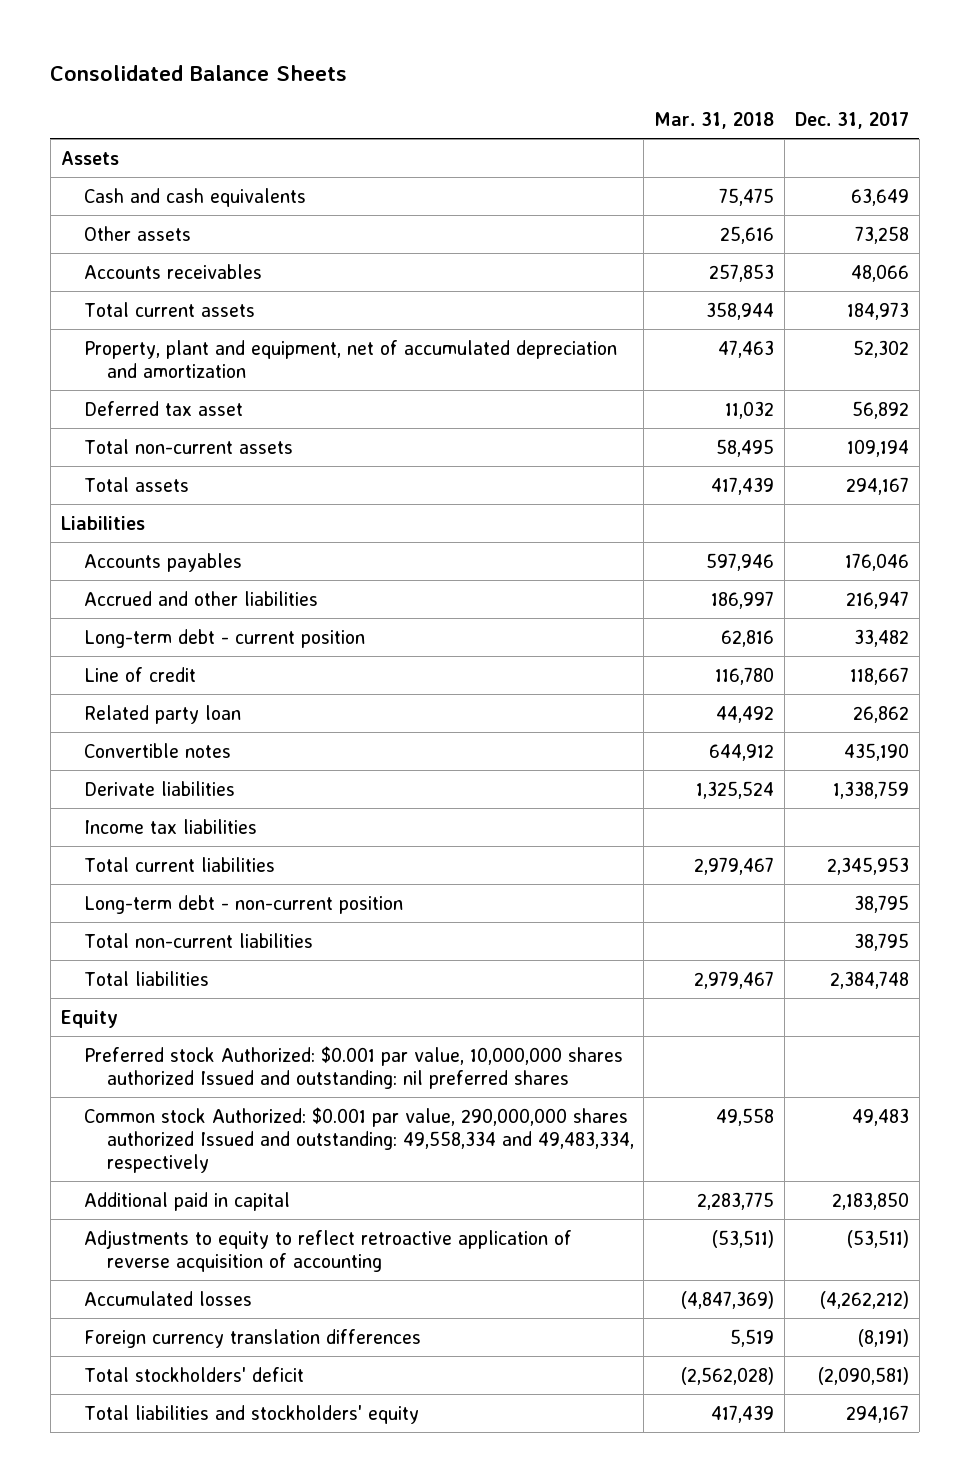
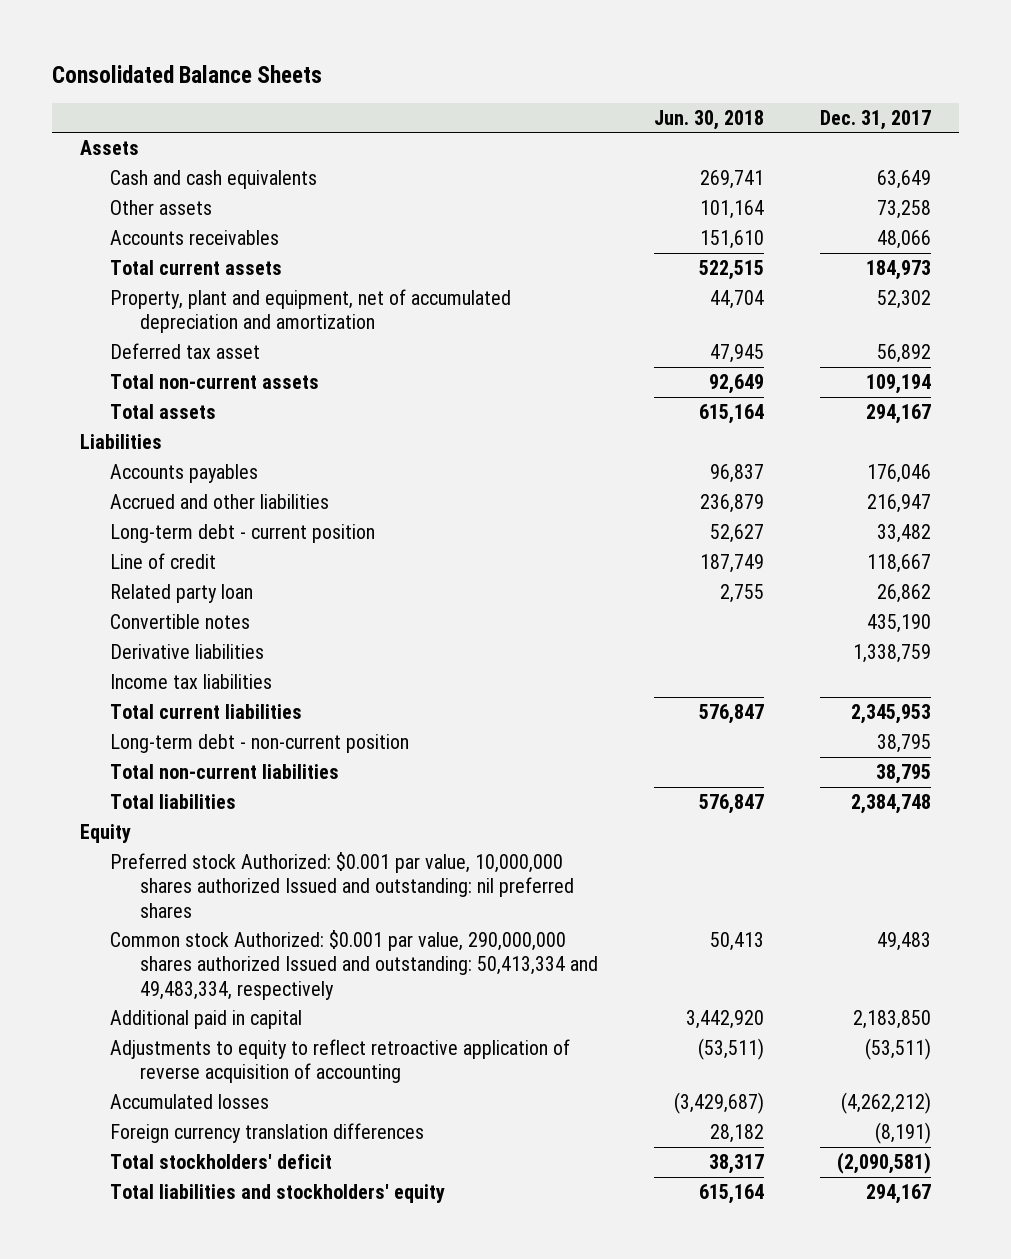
- | Mar. 31, 2018 | Dec. 31, 2017
+ | Jun. 30, 2018 | Dec. 31, 2017
- Derivate liabilities | 1,325,524 | 1,338,759
+ Derivative liabilities | | 1,338,759
- Common stock Authorized: $0.001 par value, 290,000,000 shares authorized Issued and outstanding: 49,558,334 and 49,483,334, respectively | 49,558 | 49,483
+ Common stock Authorized: $0.001 par value, 290,000,000 shares authorized Issued and outstanding: 50,413,334 and 49,483,334, respectively | 50,413 | 49,483

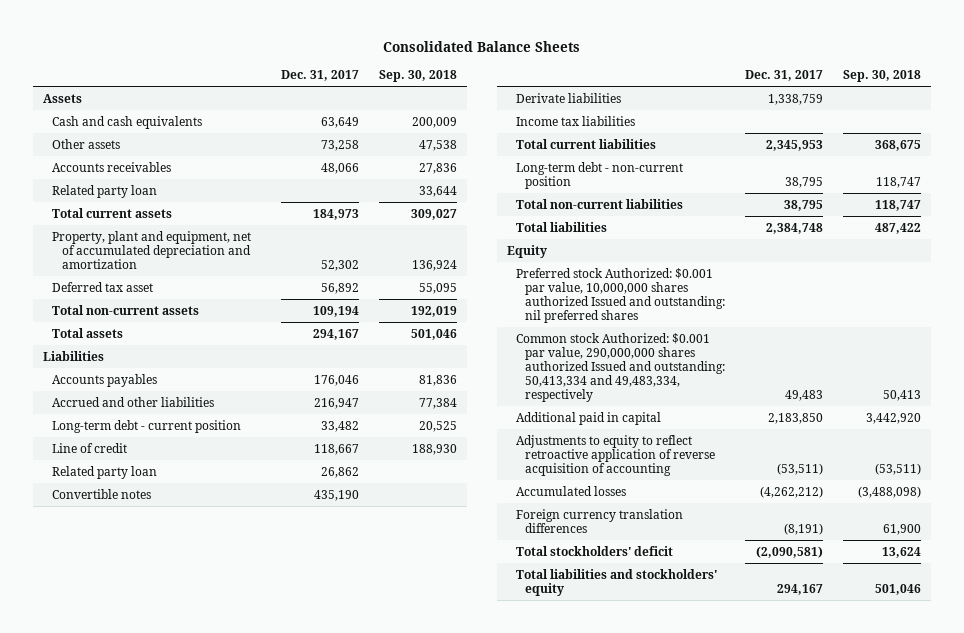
- | Jun. 30, 2018 | Dec. 31, 2017
+ | Dec. 31, 2017 | Sep. 30, 2018
+ Related party loan | | 33,644
- Derivative liabilities | | 1,338,759
+ Derivate liabilities | 1,338,759 |

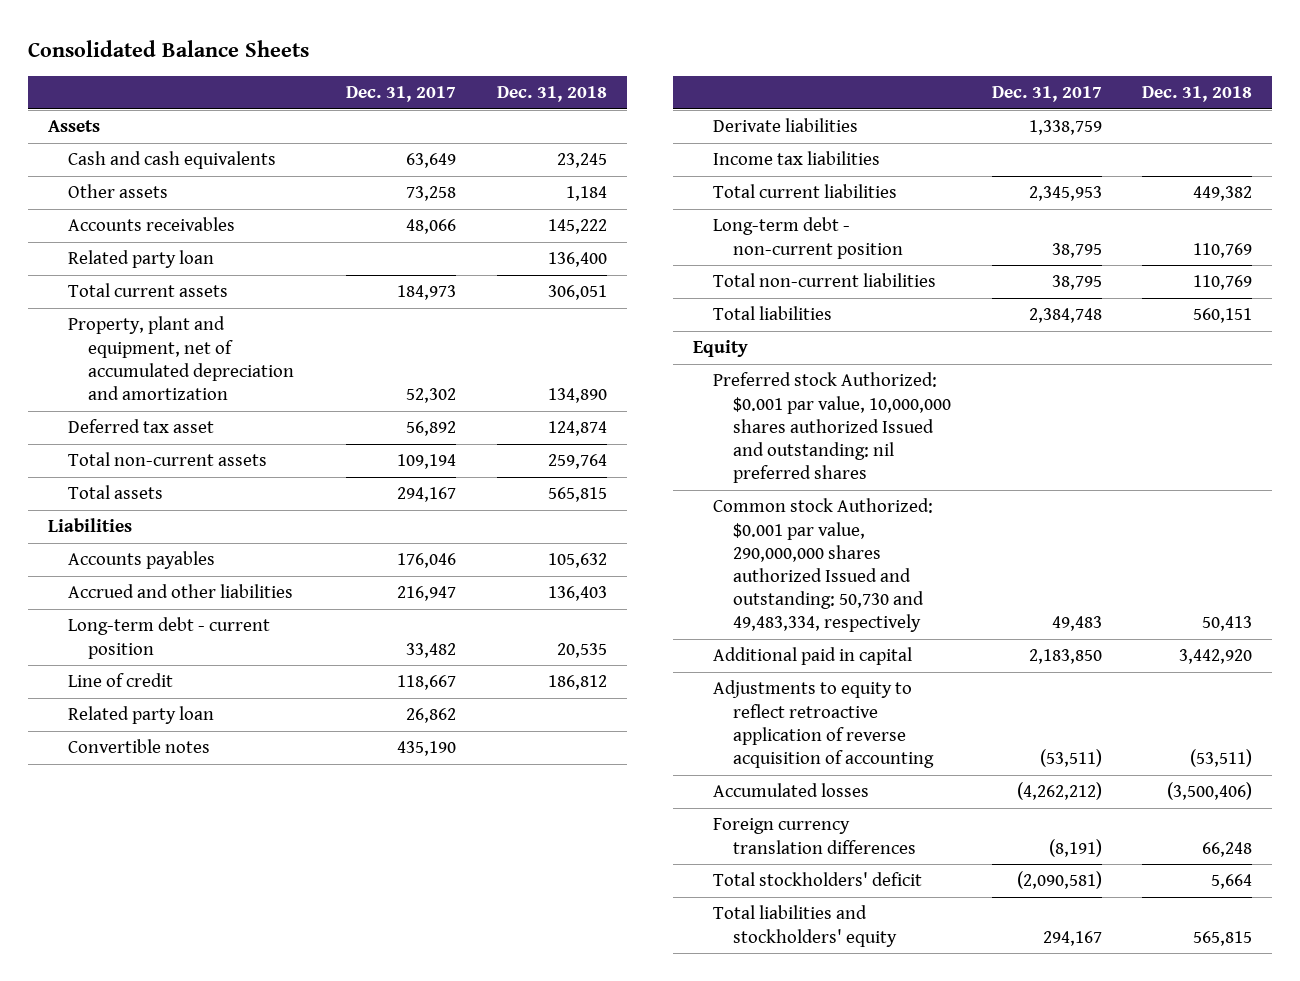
- | Dec. 31, 2017 | Sep. 30, 2018
+ | Dec. 31, 2017 | Dec. 31, 2018
- Common stock Authorized: $0.001 par value, 290,000,000 shares authorized Issued and outstanding: 50,413,334 and 49,483,334, respectively | 49,483 | 50,413
+ Common stock Authorized: $0.001 par value, 290,000,000 shares authorized Issued and outstanding: 50,730 and 49,483,334, respectively | 49,483 | 50,413

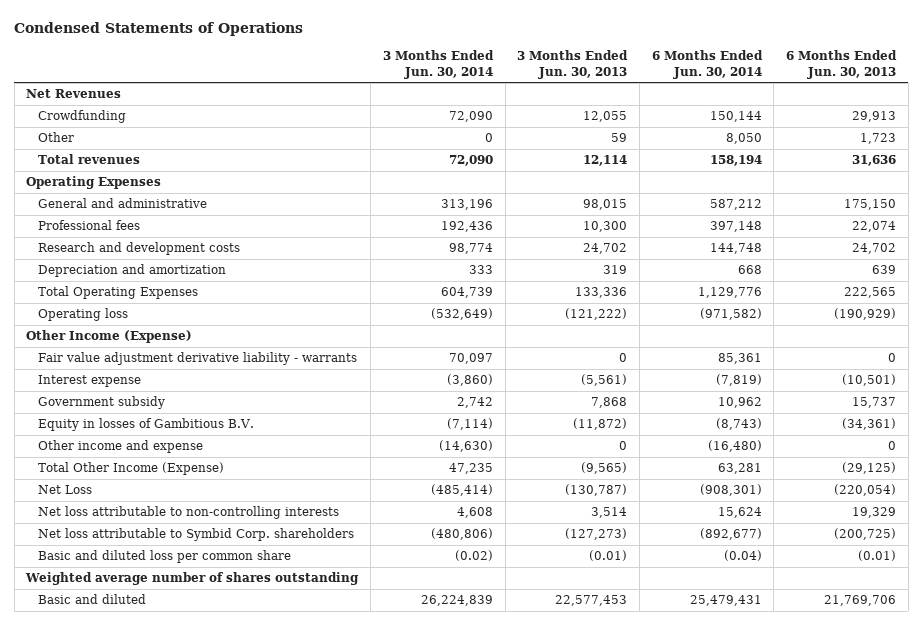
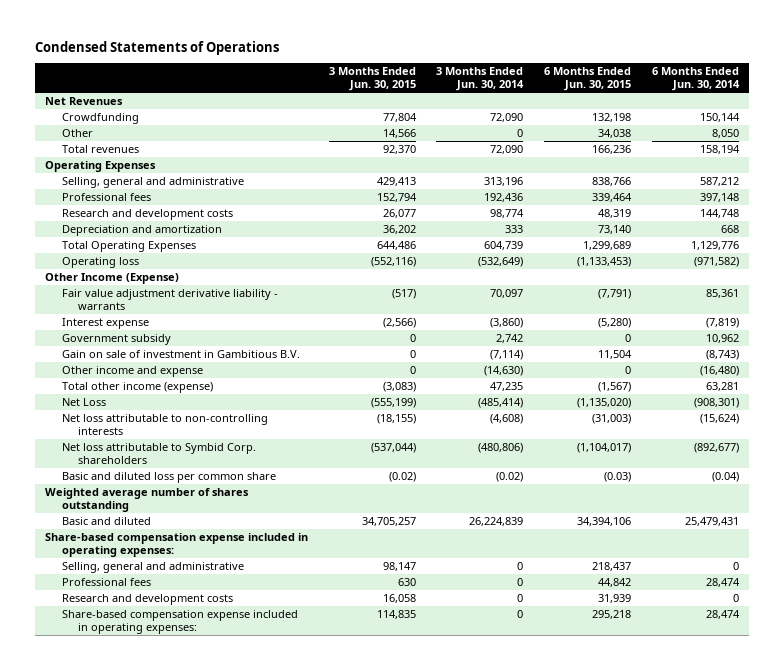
- | 3 Months Ended Jun. 30, 2014 | 3 Months Ended Jun. 30, 2013 | 6 Months Ended Jun. 30, 2014 | 6 Months Ended Jun. 30, 2013
+ | 3 Months Ended Jun. 30, 2015 | 3 Months Ended Jun. 30, 2014 | 6 Months Ended Jun. 30, 2015 | 6 Months Ended Jun. 30, 2014
- General and administrative | 313,196 | 98,015 | 587,212 | 175,150
+ Selling, general and administrative | 429,413 | 313,196 | 838,766 | 587,212
- Equity in losses of Gambitious B.V. | (7,114) | (11,872) | (8,743) | (34,361)
+ Gain on sale of investment in Gambitious B.V. | 0 | (7,114) | 11,504 | (8,743)
- Total Other Income (Expense) | 47,235 | (9,565) | 63,281 | (29,125)
+ Total other income (expense) | (3,083) | 47,235 | (1,567) | 63,281
- Net loss attributable to non-controlling interests | 4,608 | 3,514 | 15,624 | 19,329
+ Net loss attributable to non-controlling interests | (18,155) | (4,608) | (31,003) | (15,624)
+ Share-based compensation expense included in operating expenses:
+ Selling, general and administrative | 98,147 | 0 | 218,437 | 0
+ Professional fees | 630 | 0 | 44,842 | 28,474
+ Research and development costs | 16,058 | 0 | 31,939 | 0
+ Share-based compensation expense included in operating expenses: | 114,835 | 0 | 295,218 | 28,474

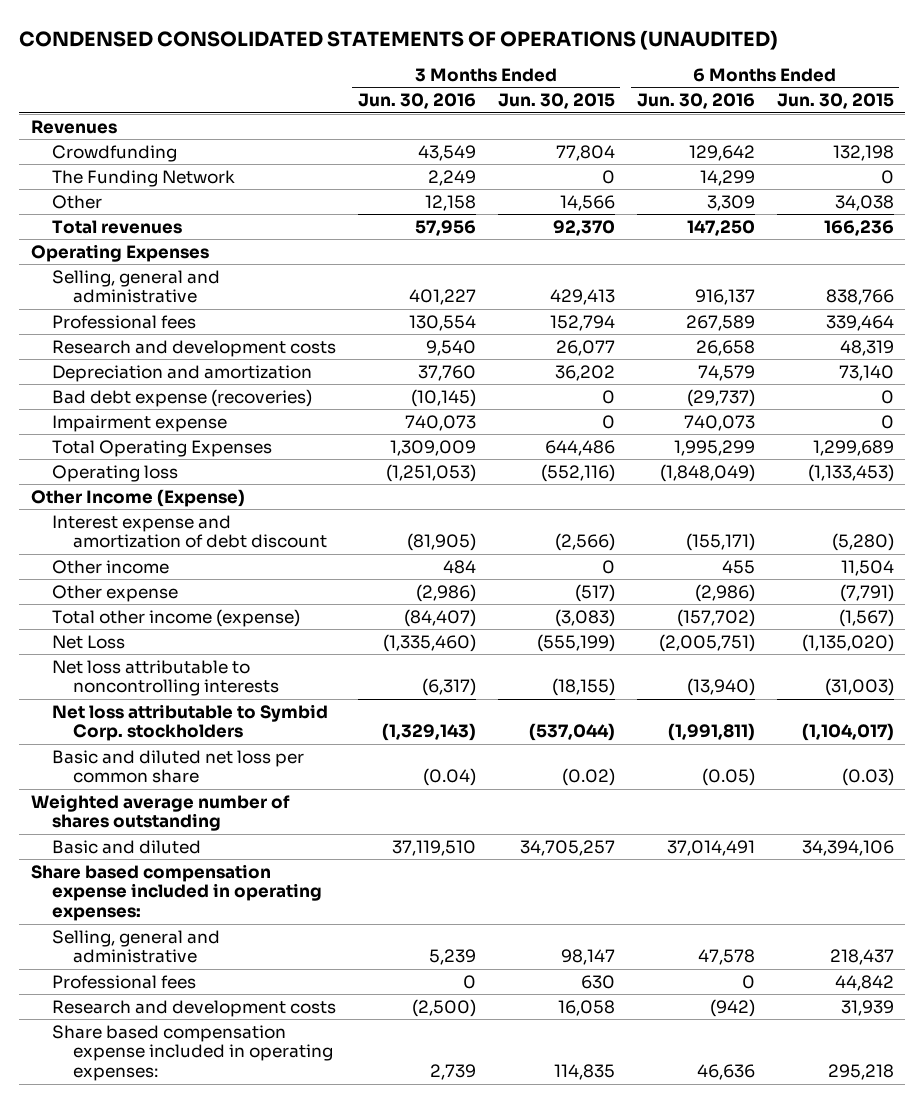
- Condensed Statements of Operations
+ CONDENSED CONSOLIDATED STATEMENTS OF OPERATIONS (UNAUDITED)
- | 3 Months Ended Jun. 30, 2015 | 3 Months Ended Jun. 30, 2014 | 6 Months Ended Jun. 30, 2015 | 6 Months Ended Jun. 30, 2014
+ | 3 Months Ended Jun. 30, 2016 | 3 Months Ended Jun. 30, 2015 | 6 Months Ended Jun. 30, 2016 | 6 Months Ended Jun. 30, 2015
- Net Revenues
+ Revenues
+ The Funding Network | 2,249 | 0 | 14,299 | 0
+ Bad debt expense (recoveries) | (10,145) | 0 | (29,737) | 0
+ Impairment expense | 740,073 | 0 | 740,073 | 0
- Fair value adjustment derivative liability - warrants | (517) | 70,097 | (7,791) | 85,361
- Interest expense | (2,566) | (3,860) | (5,280) | (7,819)
- Government subsidy | 0 | 2,742 | 0 | 10,962
- Gain on sale of investment in Gambitious B.V. | 0 | (7,114) | 11,504 | (8,743)
- Other income and expense | 0 | (14,630) | 0 | (16,480)
+ Interest expense and amortization of debt discount | (81,905) | (2,566) | (155,171) | (5,280)
+ Other income | 484 | 0 | 455 | 11,504
+ Other expense | (2,986) | (517) | (2,986) | (7,791)
- Net loss attributable to non-controlling interests | (18,155) | (4,608) | (31,003) | (15,624)
- Net loss attributable to Symbid Corp. shareholders | (537,044) | (480,806) | (1,104,017) | (892,677)
- Basic and diluted loss per common share | (0.02) | (0.02) | (0.03) | (0.04)
+ Net loss attributable to noncontrolling interests | (6,317) | (18,155) | (13,940) | (31,003)
+ Net loss attributable to Symbid Corp. stockholders | (1,329,143) | (537,044) | (1,991,811) | (1,104,017)
+ Basic and diluted net loss per common share | (0.04) | (0.02) | (0.05) | (0.03)
- Share-based compensation expense included in operating expenses:
+ Share based compensation expense included in operating expenses:
- Share-based compensation expense included in operating expenses: | 114,835 | 0 | 295,218 | 28,474
+ Share based compensation expense included in operating expenses: | 2,739 | 114,835 | 46,636 | 295,218

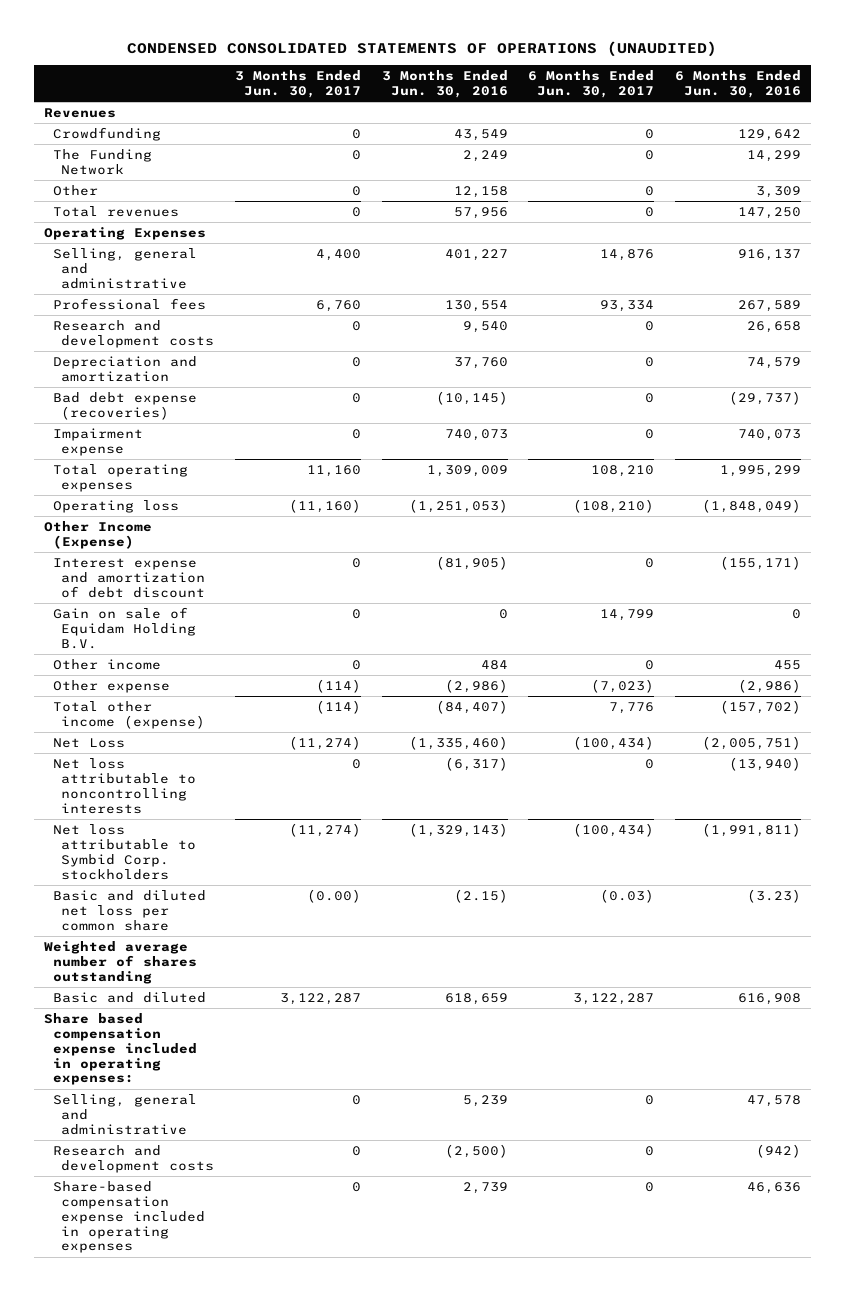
- | 3 Months Ended Jun. 30, 2016 | 3 Months Ended Jun. 30, 2015 | 6 Months Ended Jun. 30, 2016 | 6 Months Ended Jun. 30, 2015
+ | 3 Months Ended Jun. 30, 2017 | 3 Months Ended Jun. 30, 2016 | 6 Months Ended Jun. 30, 2017 | 6 Months Ended Jun. 30, 2016
- Total Operating Expenses | 1,309,009 | 644,486 | 1,995,299 | 1,299,689
+ Total operating expenses | 11,160 | 1,309,009 | 108,210 | 1,995,299
+ Gain on sale of Equidam Holding B.V. | 0 | 0 | 14,799 | 0
- Basic and diluted net loss per common share | (0.04) | (0.02) | (0.05) | (0.03)
+ Basic and diluted net loss per common share | (0.00) | (2.15) | (0.03) | (3.23)
- Basic and diluted | 37,119,510 | 34,705,257 | 37,014,491 | 34,394,106
+ Basic and diluted | 3,122,287 | 618,659 | 3,122,287 | 616,908
- Professional fees | 0 | 630 | 0 | 44,842
- Share based compensation expense included in operating expenses: | 2,739 | 114,835 | 46,636 | 295,218
+ Share-based compensation expense included in operating expenses | 0 | 2,739 | 0 | 46,636

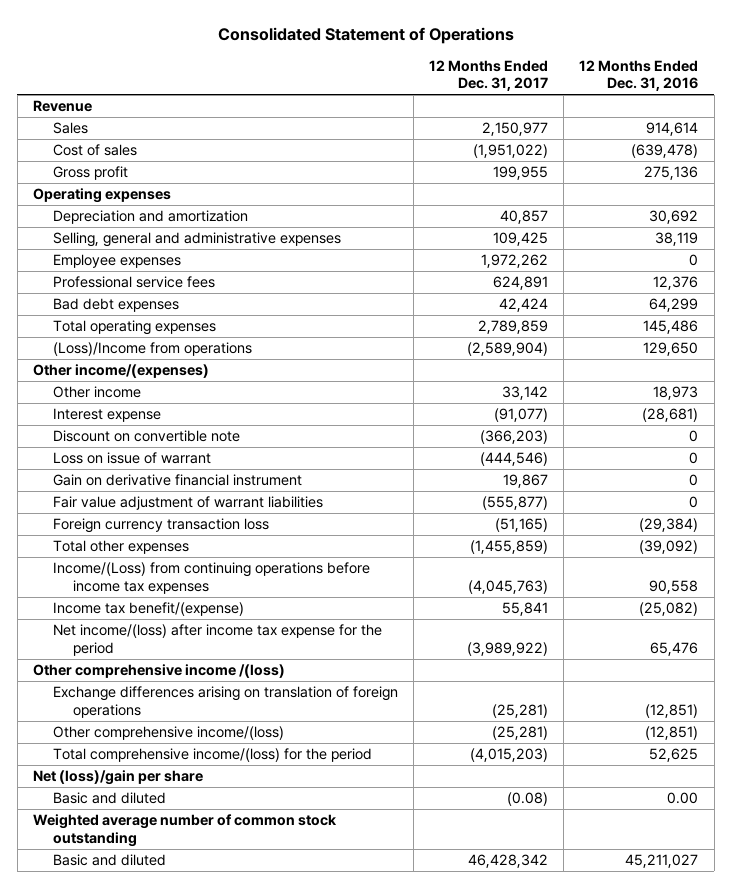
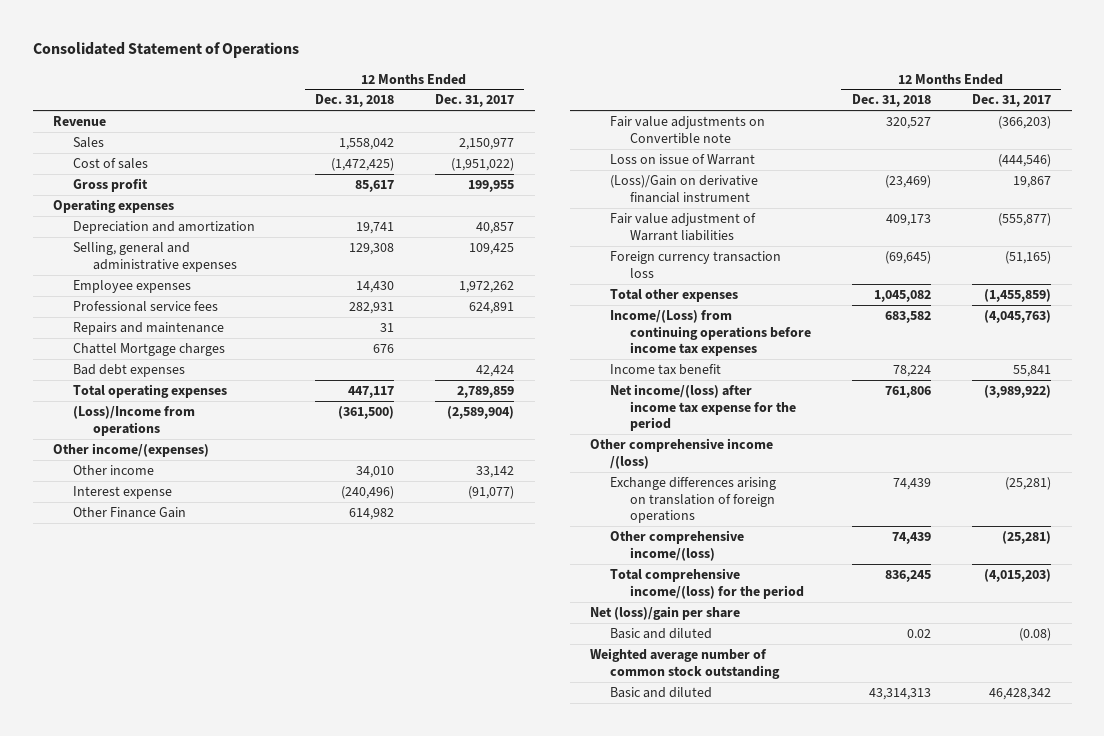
- | 12 Months Ended Dec. 31, 2017 | 12 Months Ended Dec. 31, 2016
+ | 12 Months Ended Dec. 31, 2018 | 12 Months Ended Dec. 31, 2017
+ Repairs and maintenance | 31 |
+ Chattel Mortgage charges | 676 |
- Discount on convertible note | (366,203) | 0
- Loss on issue of warrant | (444,546) | 0
- Gain on derivative financial instrument | 19,867 | 0
- Fair value adjustment of warrant liabilities | (555,877) | 0
+ Other Finance Gain | 614,982 |
+ Fair value adjustments on Convertible note | 320,527 | (366,203)
+ Loss on issue of Warrant | | (444,546)
+ (Loss)/Gain on derivative financial instrument | (23,469) | 19,867
+ Fair value adjustment of Warrant liabilities | 409,173 | (555,877)
- Income tax benefit/(expense) | 55,841 | (25,082)
+ Income tax benefit | 78,224 | 55,841

